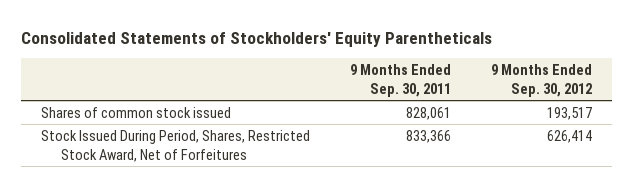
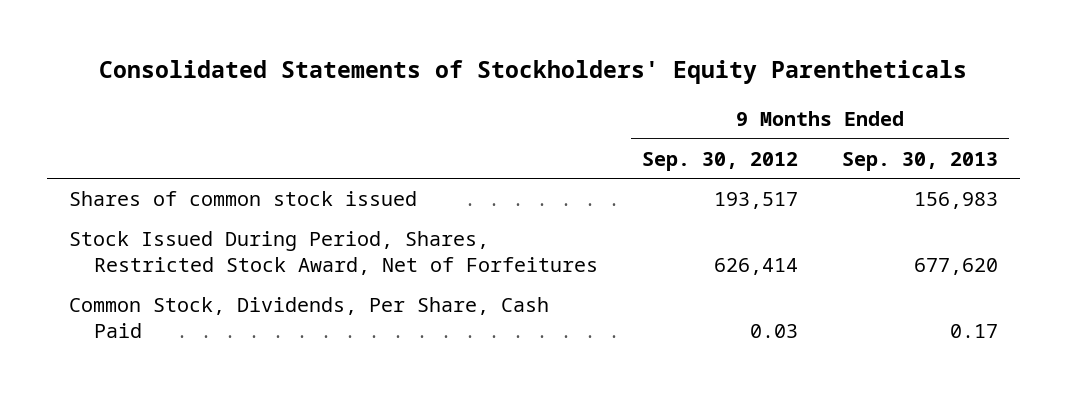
- | 9 Months Ended Sep. 30, 2011 | 9 Months Ended Sep. 30, 2012
+ | 9 Months Ended Sep. 30, 2012 | 9 Months Ended Sep. 30, 2013
+ Common Stock, Dividends, Per Share, Cash Paid | 0.03 | 0.17

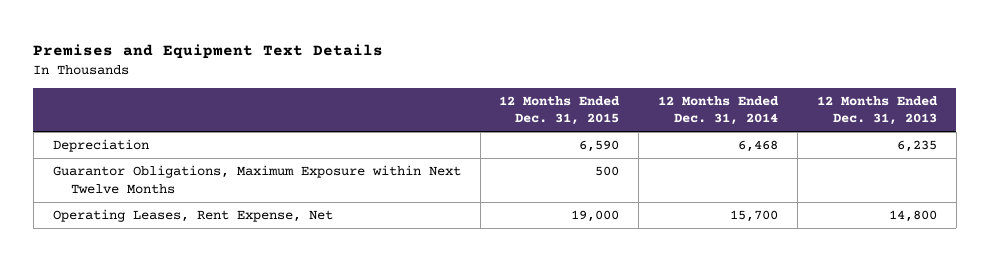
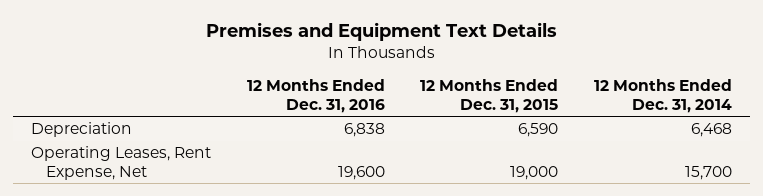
- | 12 Months Ended Dec. 31, 2015 | 12 Months Ended Dec. 31, 2014 | 12 Months Ended Dec. 31, 2013
+ | 12 Months Ended Dec. 31, 2016 | 12 Months Ended Dec. 31, 2015 | 12 Months Ended Dec. 31, 2014
- Guarantor Obligations, Maximum Exposure within Next Twelve Months | 500 | |

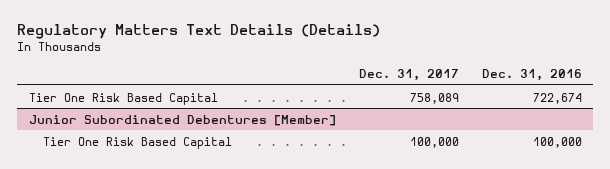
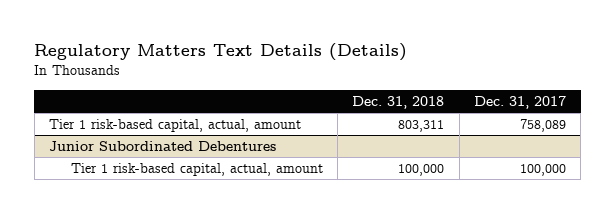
- | Dec. 31, 2017 | Dec. 31, 2016
+ | Dec. 31, 2018 | Dec. 31, 2017
- Tier One Risk Based Capital | 758,089 | 722,674
- Junior Subordinated Debentures [Member]
- Tier One Risk Based Capital | 100,000 | 100,000
+ Tier 1 risk-based capital, actual, amount | 803,311 | 758,089
+ Junior Subordinated Debentures
+ Tier 1 risk-based capital, actual, amount | 100,000 | 100,000

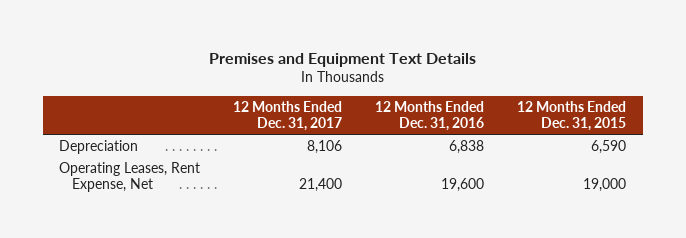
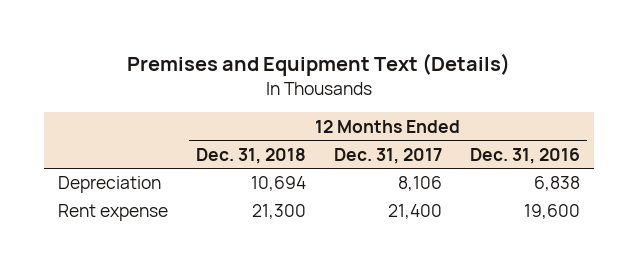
- Premises and Equipment Text Details
+ Premises and Equipment Text (Details)
- | 12 Months Ended Dec. 31, 2017 | 12 Months Ended Dec. 31, 2016 | 12 Months Ended Dec. 31, 2015
+ | 12 Months Ended Dec. 31, 2018 | 12 Months Ended Dec. 31, 2017 | 12 Months Ended Dec. 31, 2016
- Operating Leases, Rent Expense, Net | 21,400 | 19,600 | 19,000
+ Rent expense | 21,300 | 21,400 | 19,600

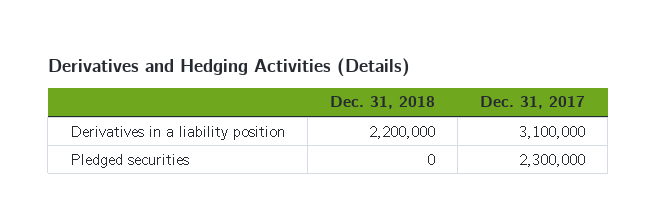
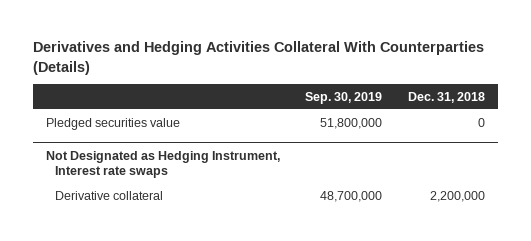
- Derivatives and Hedging Activities (Details)
+ Derivatives and Hedging Activities Collateral With Counterparties (Details)
- | Dec. 31, 2018 | Dec. 31, 2017
+ | Sep. 30, 2019 | Dec. 31, 2018
- Derivatives in a liability position | 2,200,000 | 3,100,000
- Pledged securities | 0 | 2,300,000
+ Pledged securities value | 51,800,000 | 0
+ Not Designated as Hedging Instrument, Interest rate swaps
+ Derivative collateral | 48,700,000 | 2,200,000

